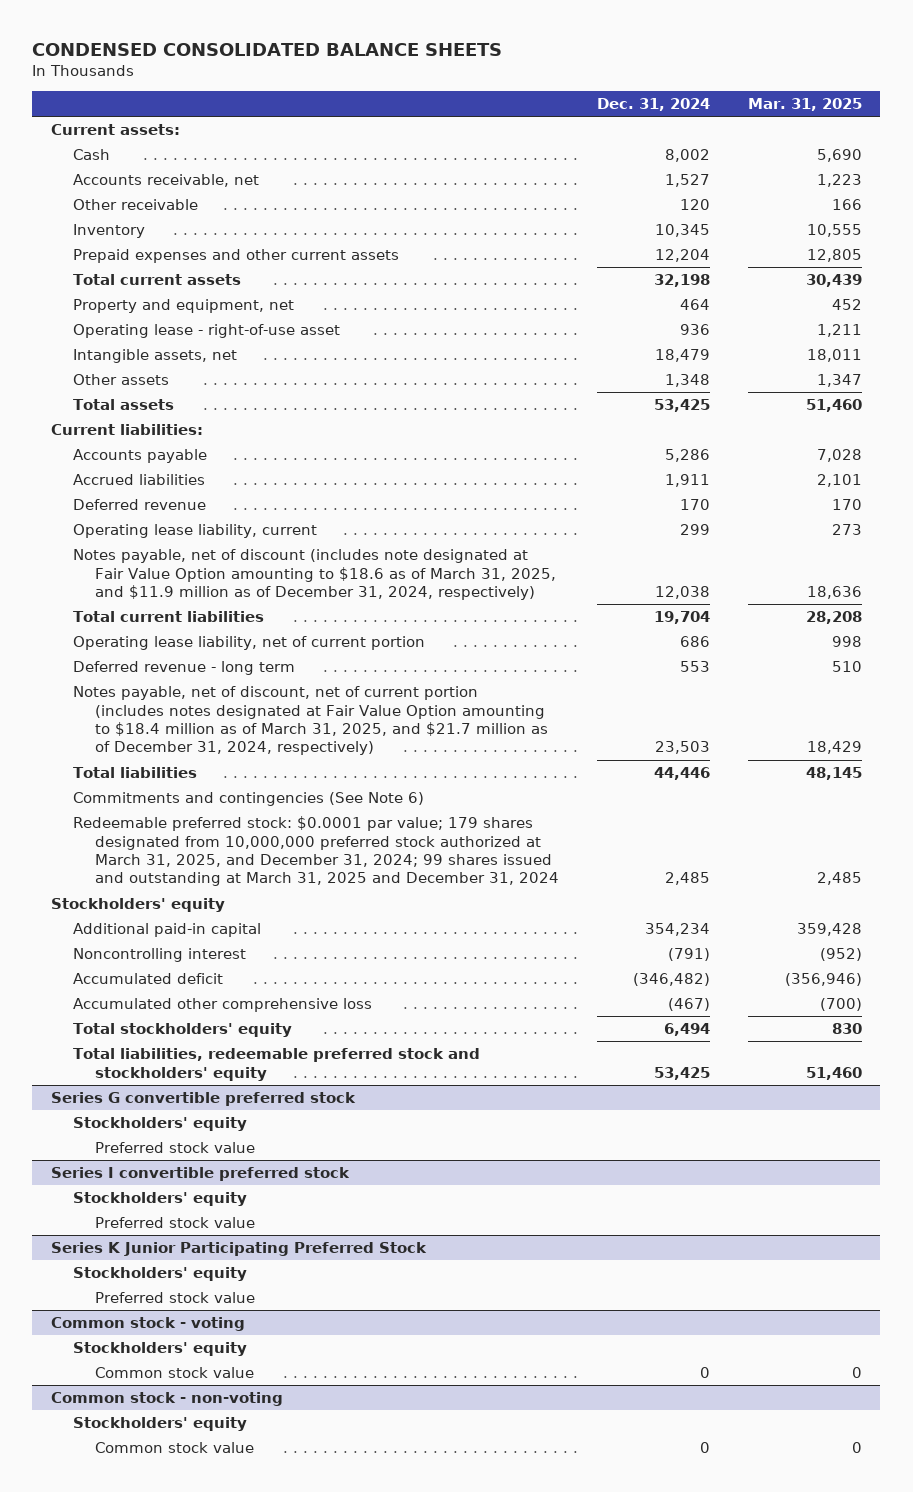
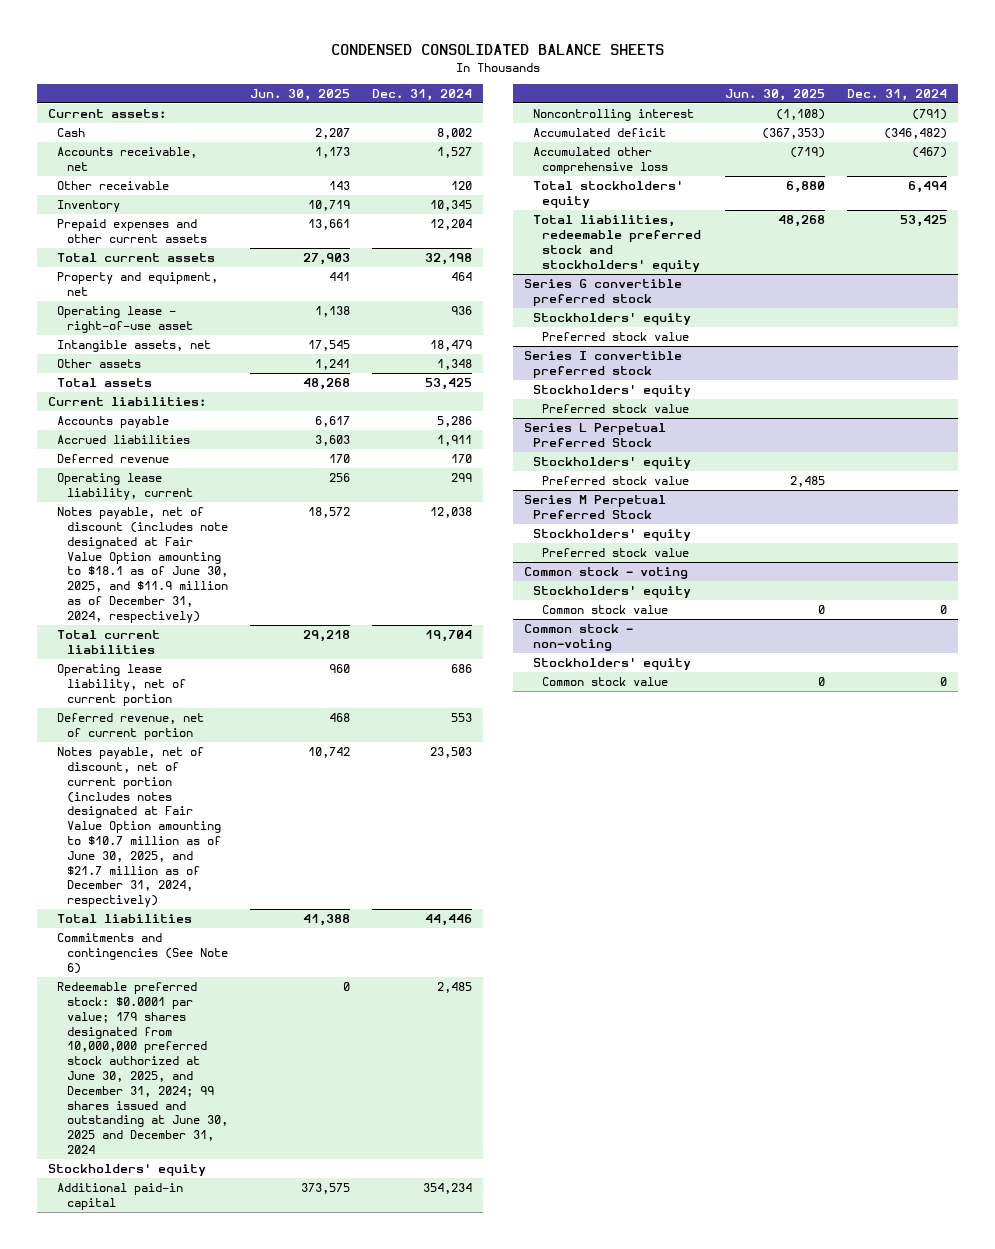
- | Dec. 31, 2024 | Mar. 31, 2025
+ | Jun. 30, 2025 | Dec. 31, 2024
- Notes payable, net of discount (includes note designated at Fair Value Option amounting to $18.6 as of March 31, 2025, and $11.9 million as of December 31, 2024, respectively) | 12,038 | 18,636
+ Notes payable, net of discount (includes note designated at Fair Value Option amounting to $18.1 as of June 30, 2025, and $11.9 million as of December 31, 2024, respectively) | 18,572 | 12,038
- Deferred revenue - long term | 553 | 510
- Notes payable, net of discount, net of current portion (includes notes designated at Fair Value Option amounting to $18.4 million as of March 31, 2025, and $21.7 million as of December 31, 2024, respectively) | 23,503 | 18,429
+ Deferred revenue, net of current portion | 468 | 553
+ Notes payable, net of discount, net of current portion (includes notes designated at Fair Value Option amounting to $10.7 million as of June 30, 2025, and $21.7 million as of December 31, 2024, respectively) | 10,742 | 23,503
- Redeemable preferred stock: $0.0001 par value; 179 shares designated from 10,000,000 preferred stock authorized at March 31, 2025, and December 31, 2024; 99 shares issued and outstanding at March 31, 2025 and December 31, 2024 | 2,485 | 2,485
+ Redeemable preferred stock: $0.0001 par value; 179 shares designated from 10,000,000 preferred stock authorized at June 30, 2025, and December 31, 2024; 99 shares issued and outstanding at June 30, 2025 and December 31, 2024 | 0 | 2,485
- Series K Junior Participating Preferred Stock
+ Series L Perpetual Preferred Stock
+ Series M Perpetual Preferred Stock
+ Stockholders' equity
+ Preferred stock value

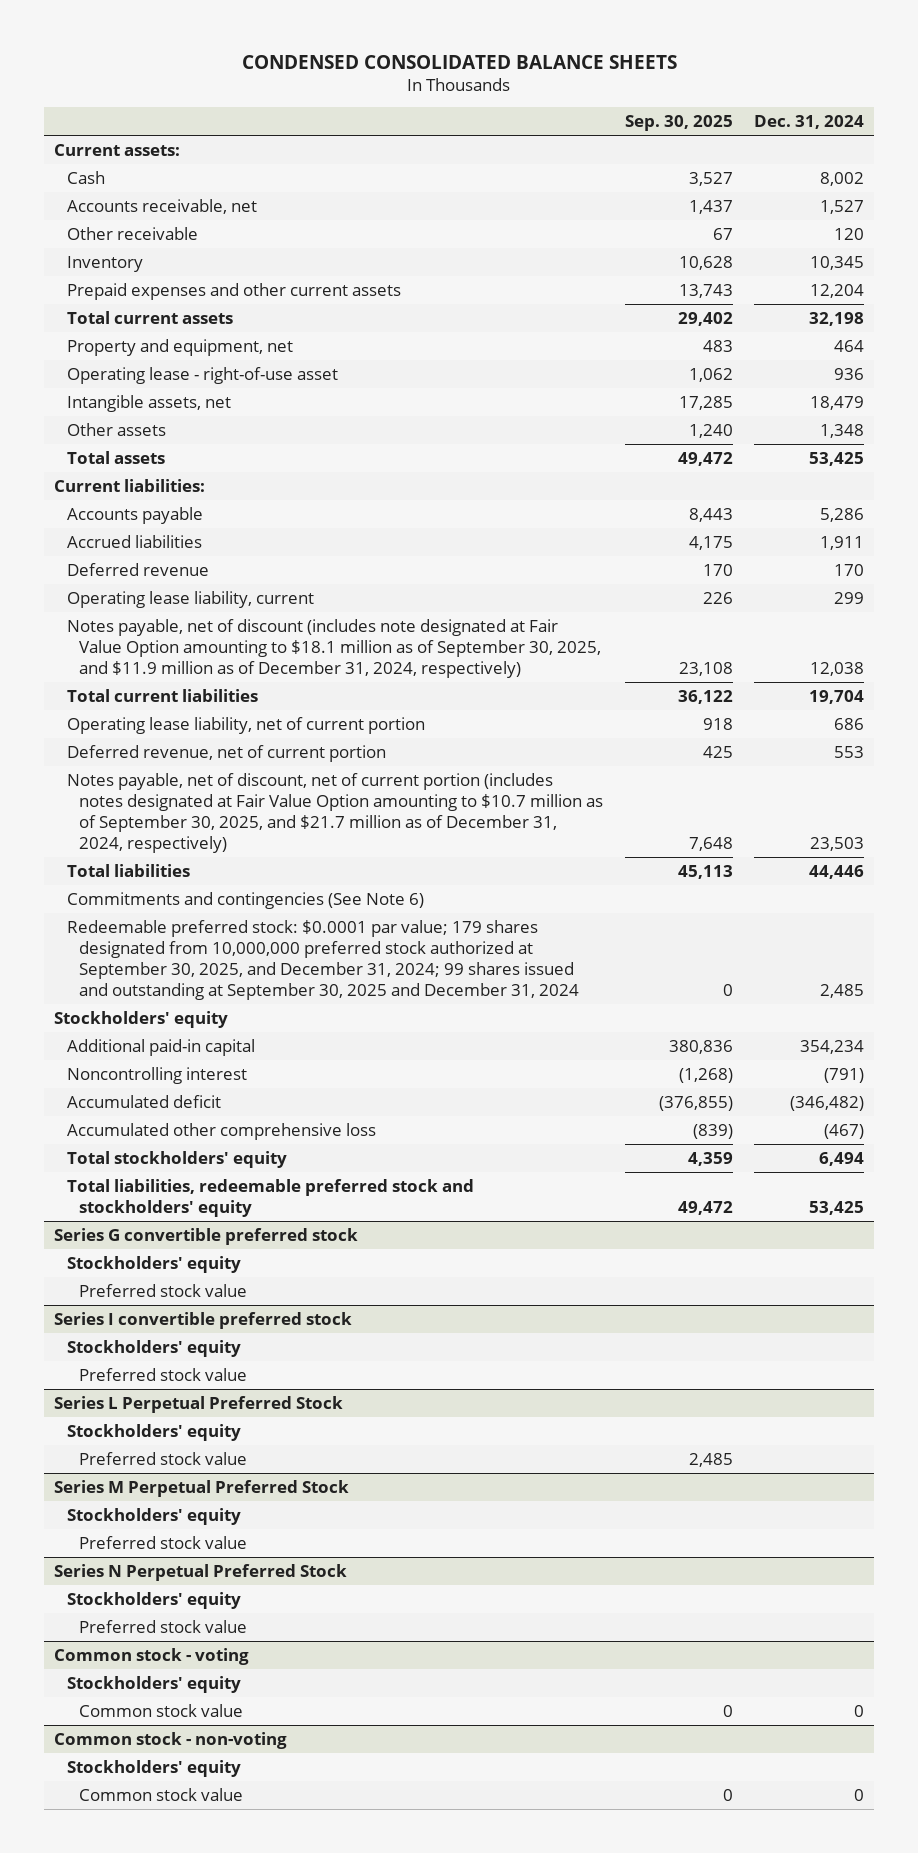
- | Jun. 30, 2025 | Dec. 31, 2024
+ | Sep. 30, 2025 | Dec. 31, 2024
- Notes payable, net of discount (includes note designated at Fair Value Option amounting to $18.1 as of June 30, 2025, and $11.9 million as of December 31, 2024, respectively) | 18,572 | 12,038
+ Notes payable, net of discount (includes note designated at Fair Value Option amounting to $18.1 million as of September 30, 2025, and $11.9 million as of December 31, 2024, respectively) | 23,108 | 12,038
- Notes payable, net of discount, net of current portion (includes notes designated at Fair Value Option amounting to $10.7 million as of June 30, 2025, and $21.7 million as of December 31, 2024, respectively) | 10,742 | 23,503
+ Notes payable, net of discount, net of current portion (includes notes designated at Fair Value Option amounting to $10.7 million as of September 30, 2025, and $21.7 million as of December 31, 2024, respectively) | 7,648 | 23,503
- Redeemable preferred stock: $0.0001 par value; 179 shares designated from 10,000,000 preferred stock authorized at June 30, 2025, and December 31, 2024; 99 shares issued and outstanding at June 30, 2025 and December 31, 2024 | 0 | 2,485
+ Redeemable preferred stock: $0.0001 par value; 179 shares designated from 10,000,000 preferred stock authorized at September 30, 2025, and December 31, 2024; 99 shares issued and outstanding at September 30, 2025 and December 31, 2024 | 0 | 2,485
+ Series N Perpetual Preferred Stock
+ Stockholders' equity
+ Preferred stock value

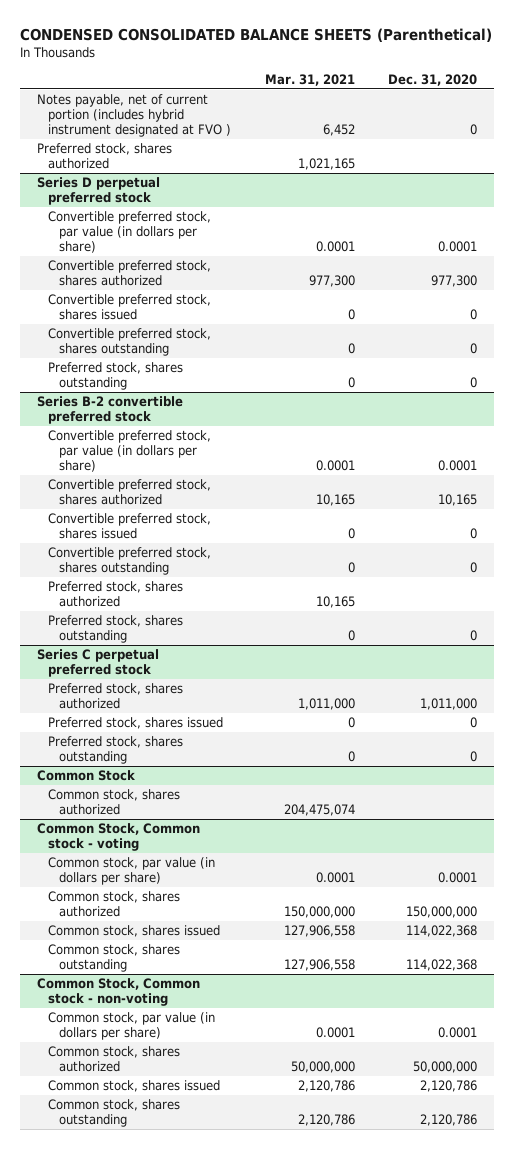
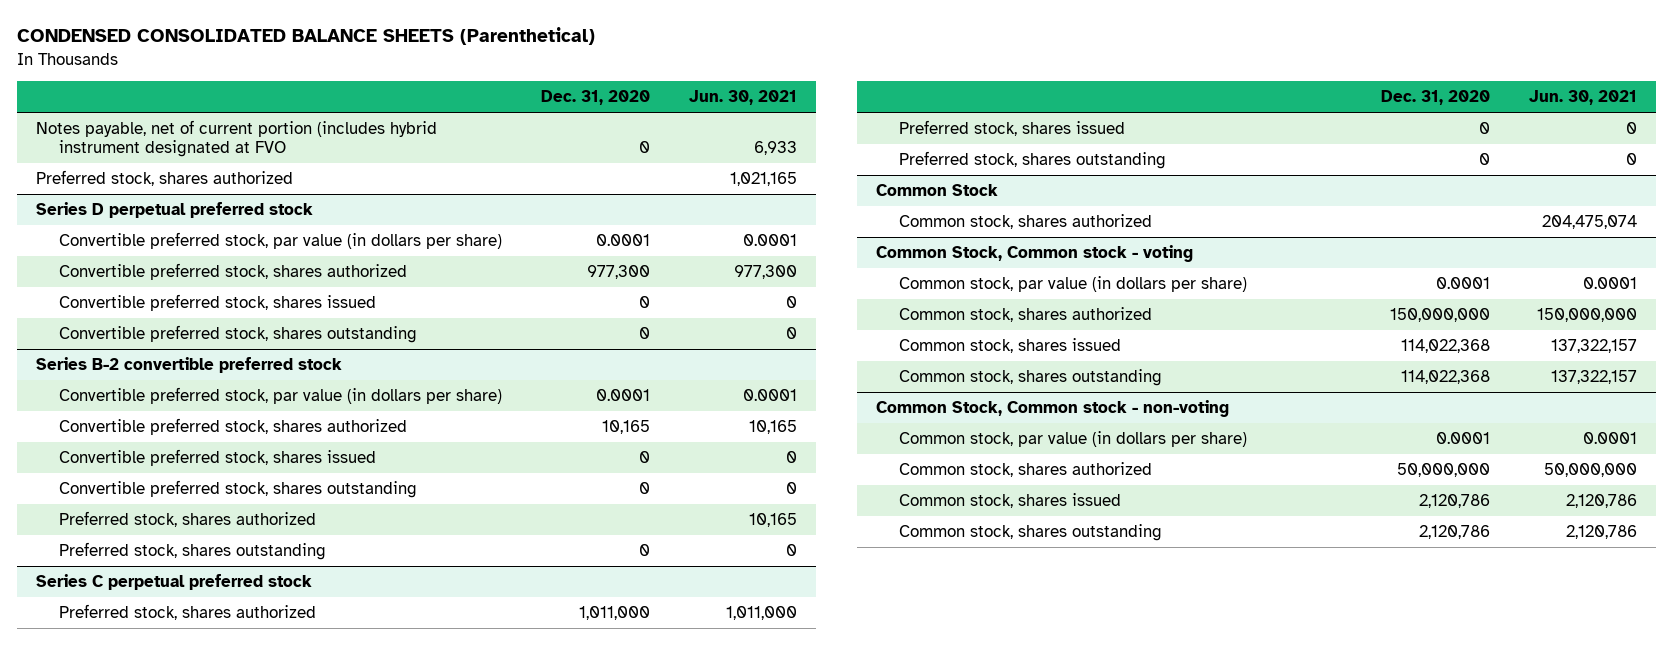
- | Mar. 31, 2021 | Dec. 31, 2020
+ | Dec. 31, 2020 | Jun. 30, 2021
- Notes payable, net of current portion (includes hybrid instrument designated at FVO ) | 6,452 | 0
+ Notes payable, net of current portion (includes hybrid instrument designated at FVO | 0 | 6,933
@ Series D perpetual preferred stock
- Preferred stock, shares outstanding | 0 | 0

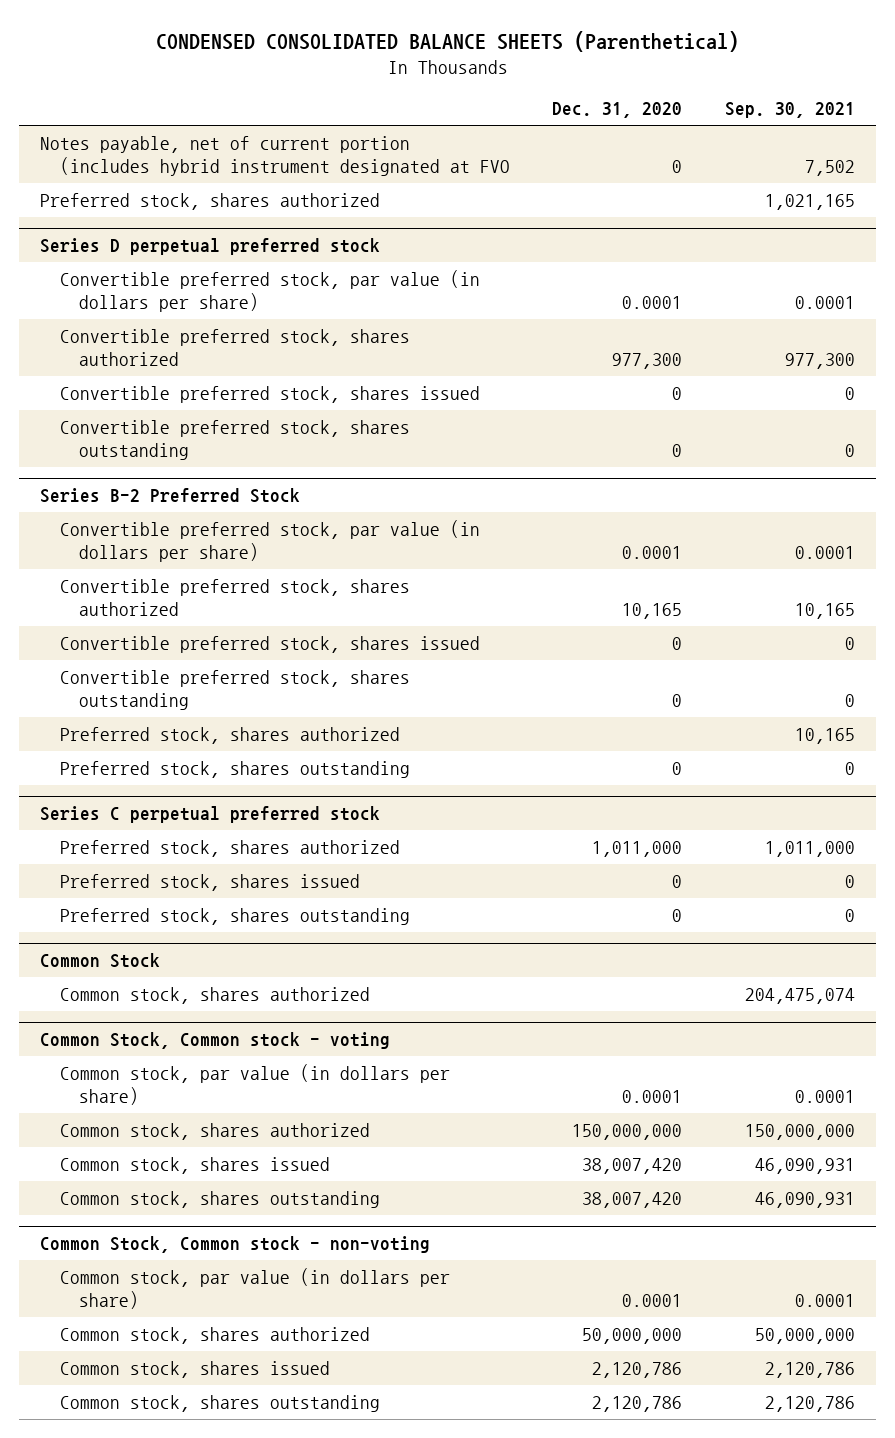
- | Dec. 31, 2020 | Jun. 30, 2021
+ | Dec. 31, 2020 | Sep. 30, 2021
- Series B-2 convertible preferred stock
+ Series B-2 Preferred Stock
@ Common Stock, Common stock - voting
- Common stock, shares issued | 114,022,368 | 137,322,157
- Common stock, shares outstanding | 114,022,368 | 137,322,157
+ Common stock, shares issued | 38,007,420 | 46,090,931
+ Common stock, shares outstanding | 38,007,420 | 46,090,931

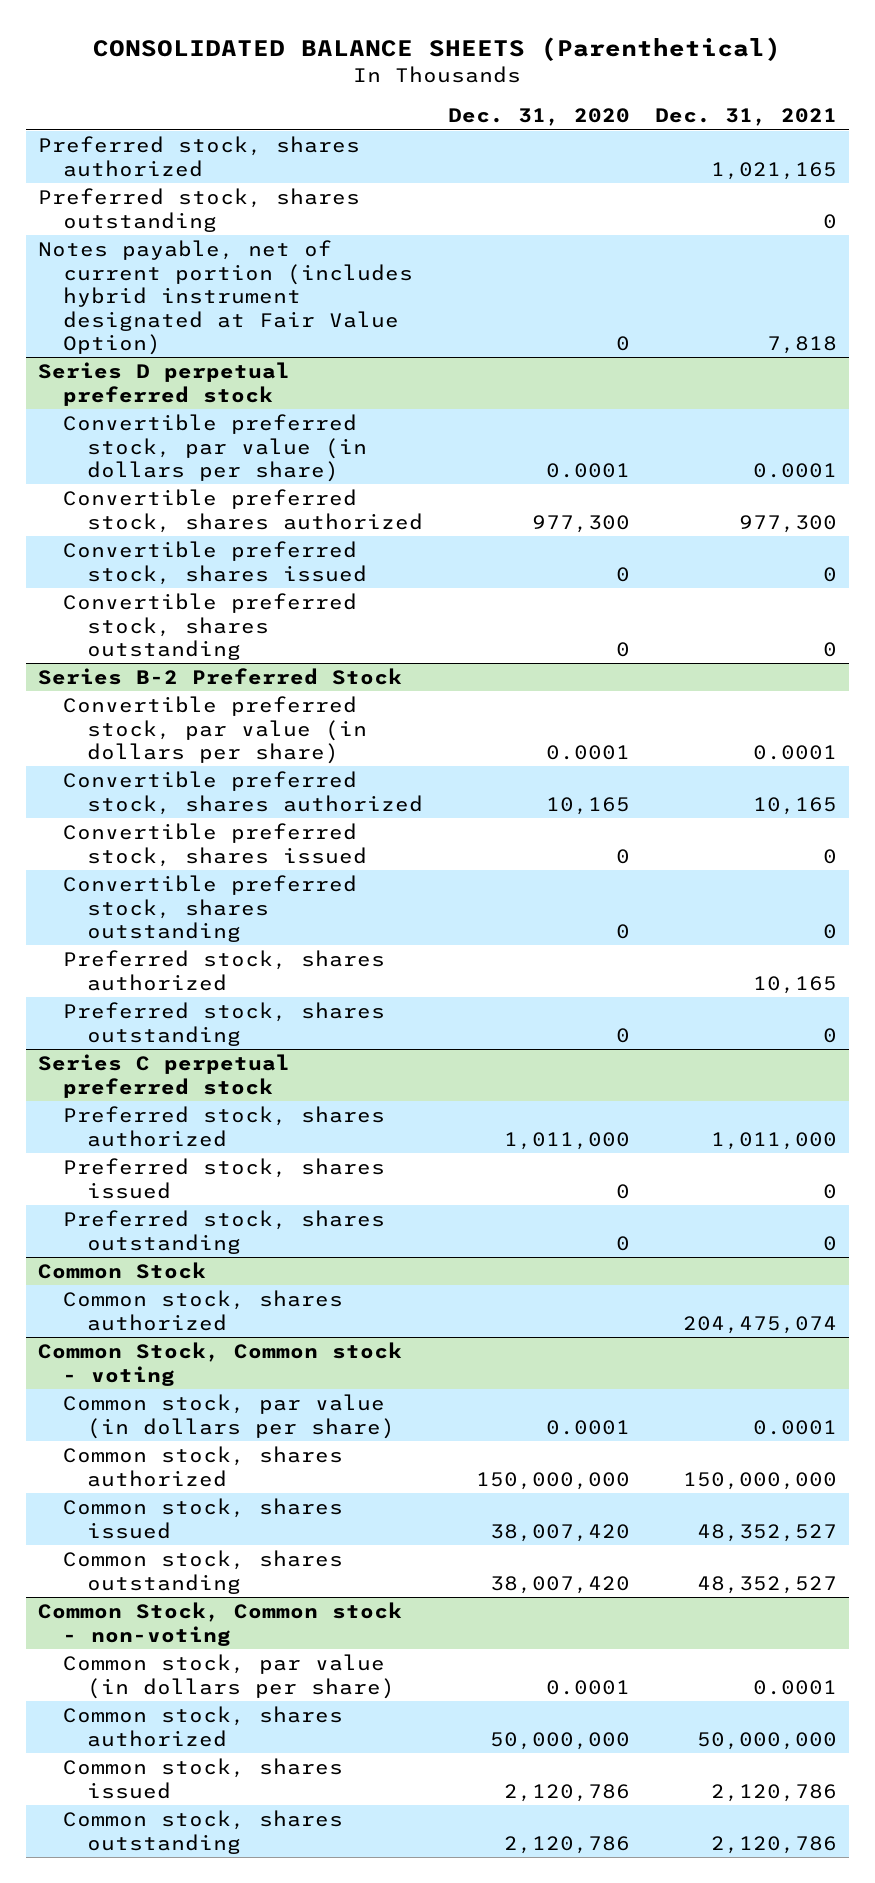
- CONDENSED CONSOLIDATED BALANCE SHEETS (Parenthetical)
+ CONSOLIDATED BALANCE SHEETS (Parenthetical)
- | Dec. 31, 2020 | Sep. 30, 2021
+ | Dec. 31, 2020 | Dec. 31, 2021
- Notes payable, net of current portion (includes hybrid instrument designated at FVO | 0 | 7,502
+ Preferred stock, shares outstanding | | 0
+ Notes payable, net of current portion (includes hybrid instrument designated at Fair Value Option) | 0 | 7,818

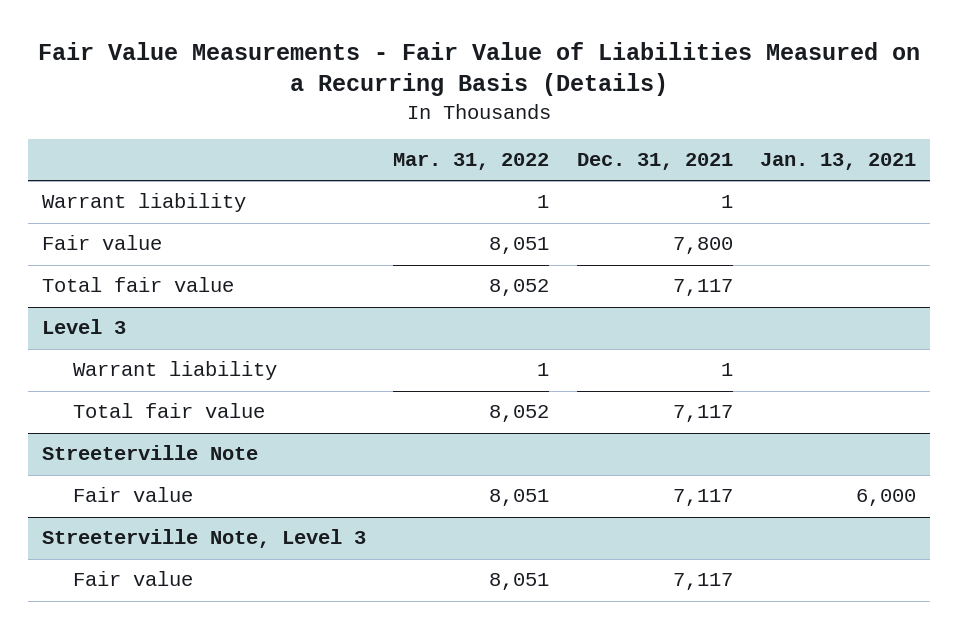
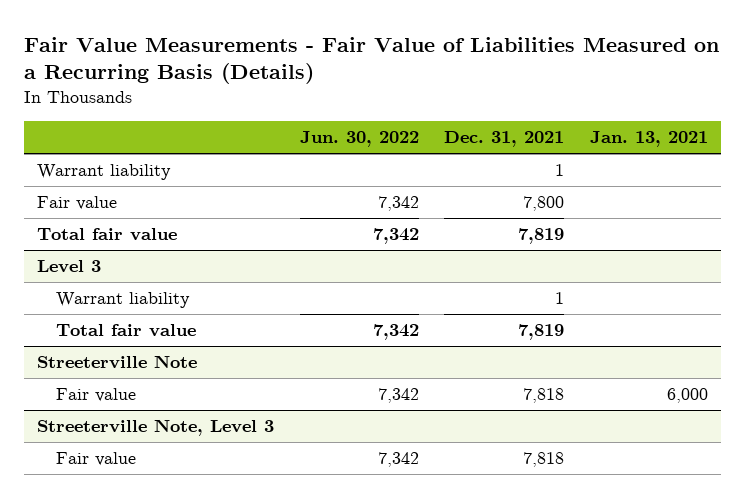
- | Mar. 31, 2022 | Dec. 31, 2021 | Jan. 13, 2021
+ | Jun. 30, 2022 | Dec. 31, 2021 | Jan. 13, 2021
- Total fair value | 8,052 | 7,117 |
+ Total fair value | 7,342 | 7,819 |
@ Level 3
- Total fair value | 8,052 | 7,117 |
+ Total fair value | 7,342 | 7,819 |
@ Streeterville Note
- Fair value | 8,051 | 7,117 | 6,000
+ Fair value | 7,342 | 7,818 | 6,000
@ Streeterville Note, Level 3
- Fair value | 8,051 | 7,117 |
+ Fair value | 7,342 | 7,818 |

